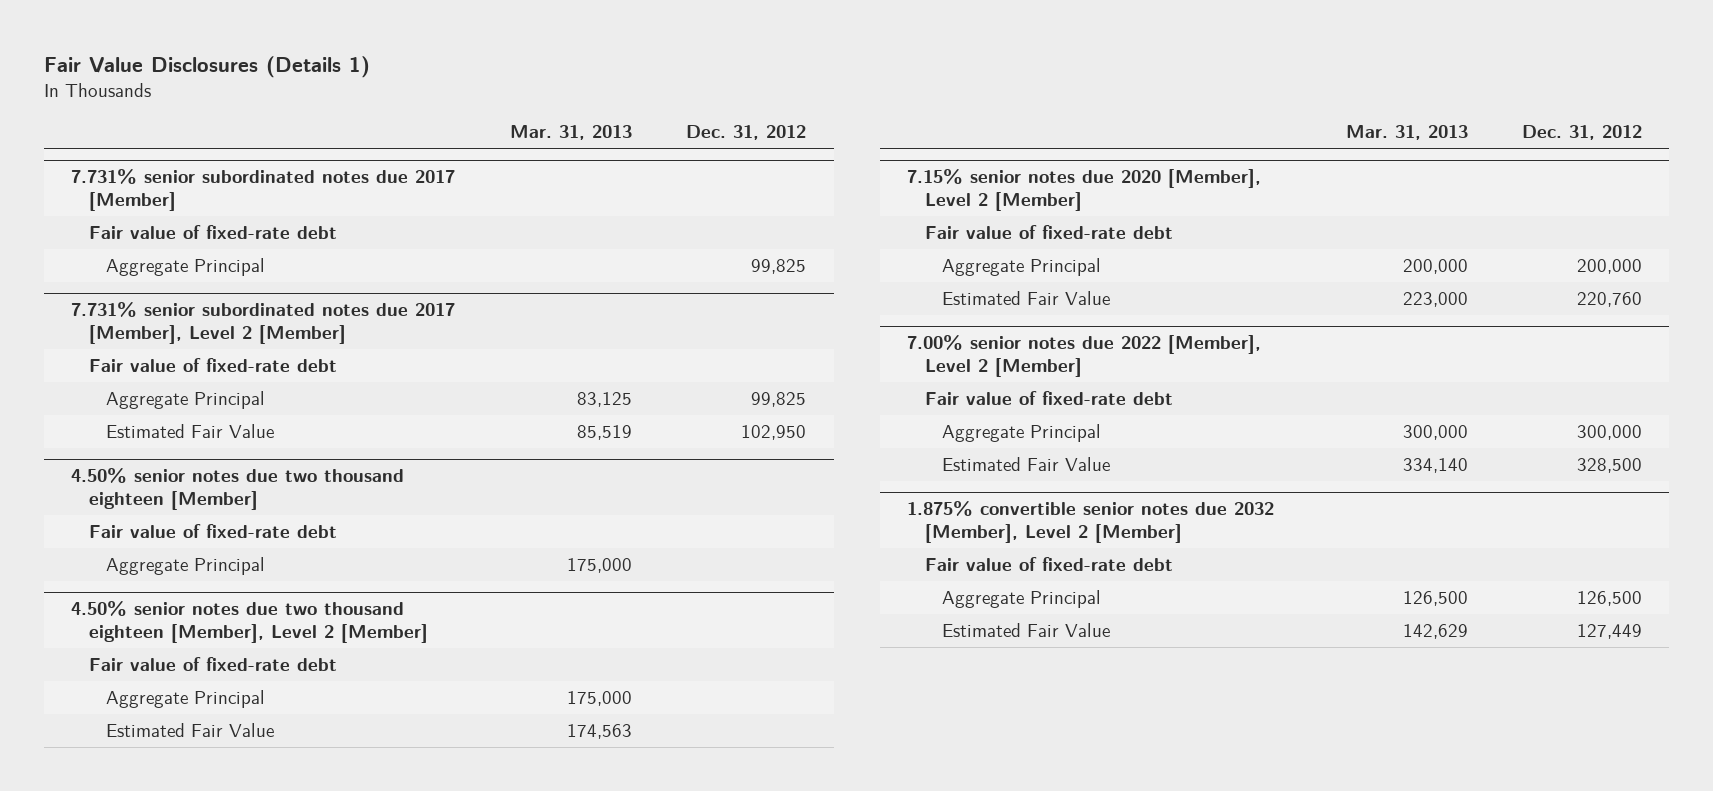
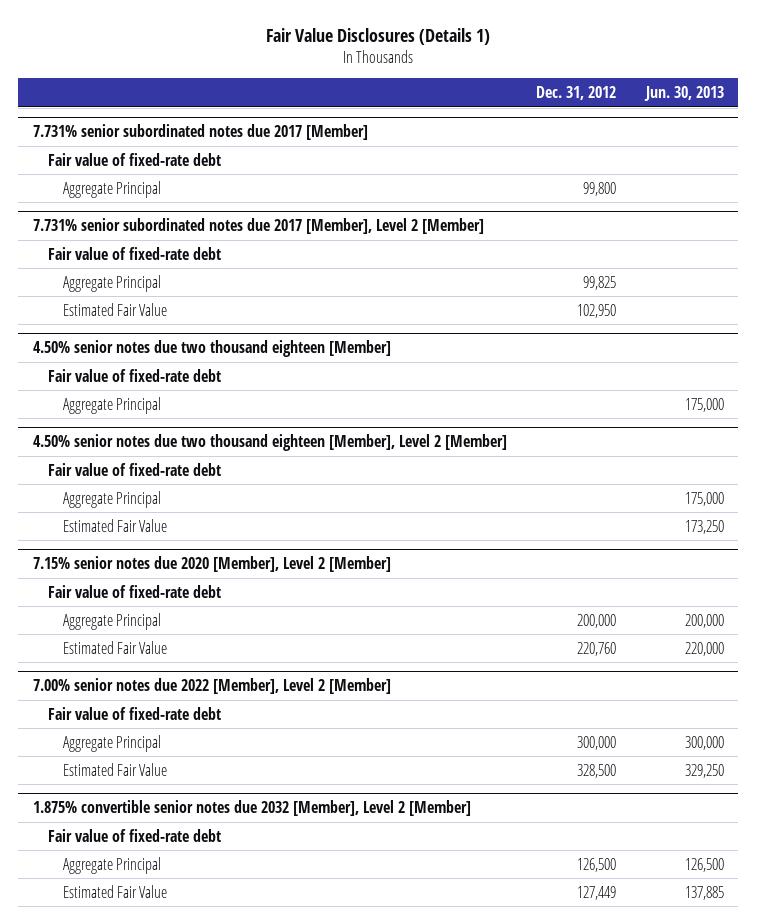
- | Mar. 31, 2013 | Dec. 31, 2012
+ | Dec. 31, 2012 | Jun. 30, 2013
@ 7.731% senior subordinated notes due 2017 [Member]
- Aggregate Principal | | 99,825
+ Aggregate Principal | 99,800 |

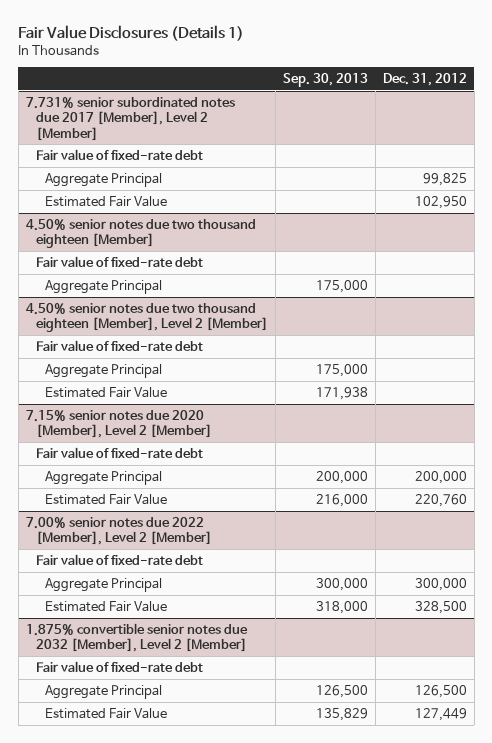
- | Dec. 31, 2012 | Jun. 30, 2013
+ | Sep. 30, 2013 | Dec. 31, 2012
- 7.731% senior subordinated notes due 2017 [Member]
- Fair value of fixed-rate debt
- Aggregate Principal | 99,800 |

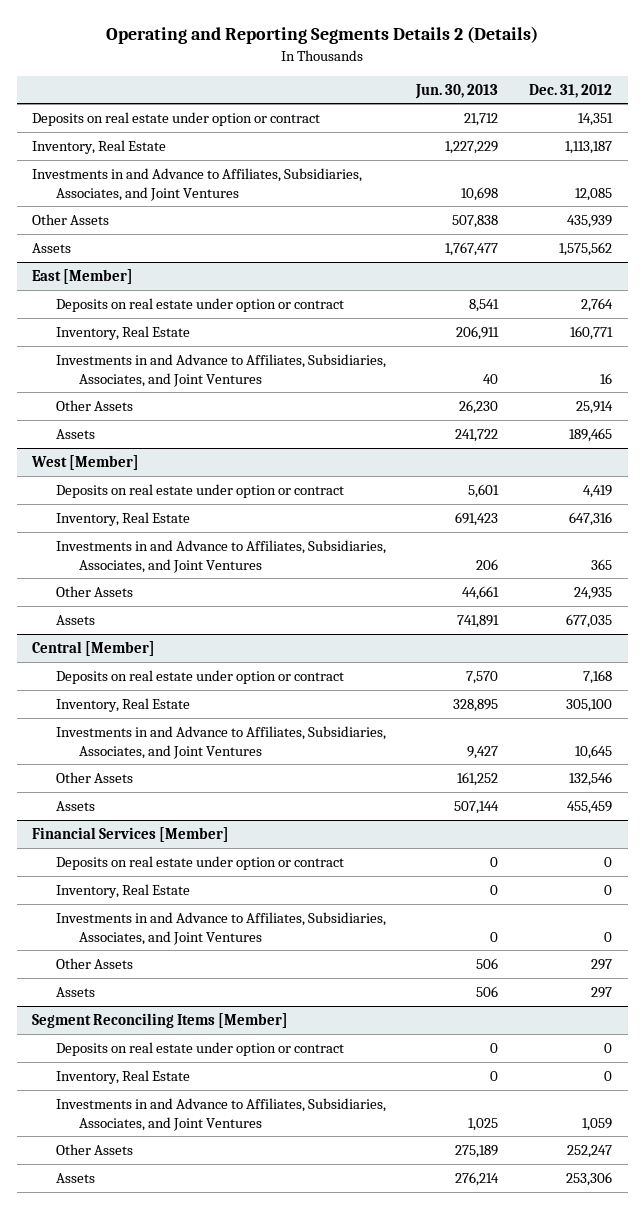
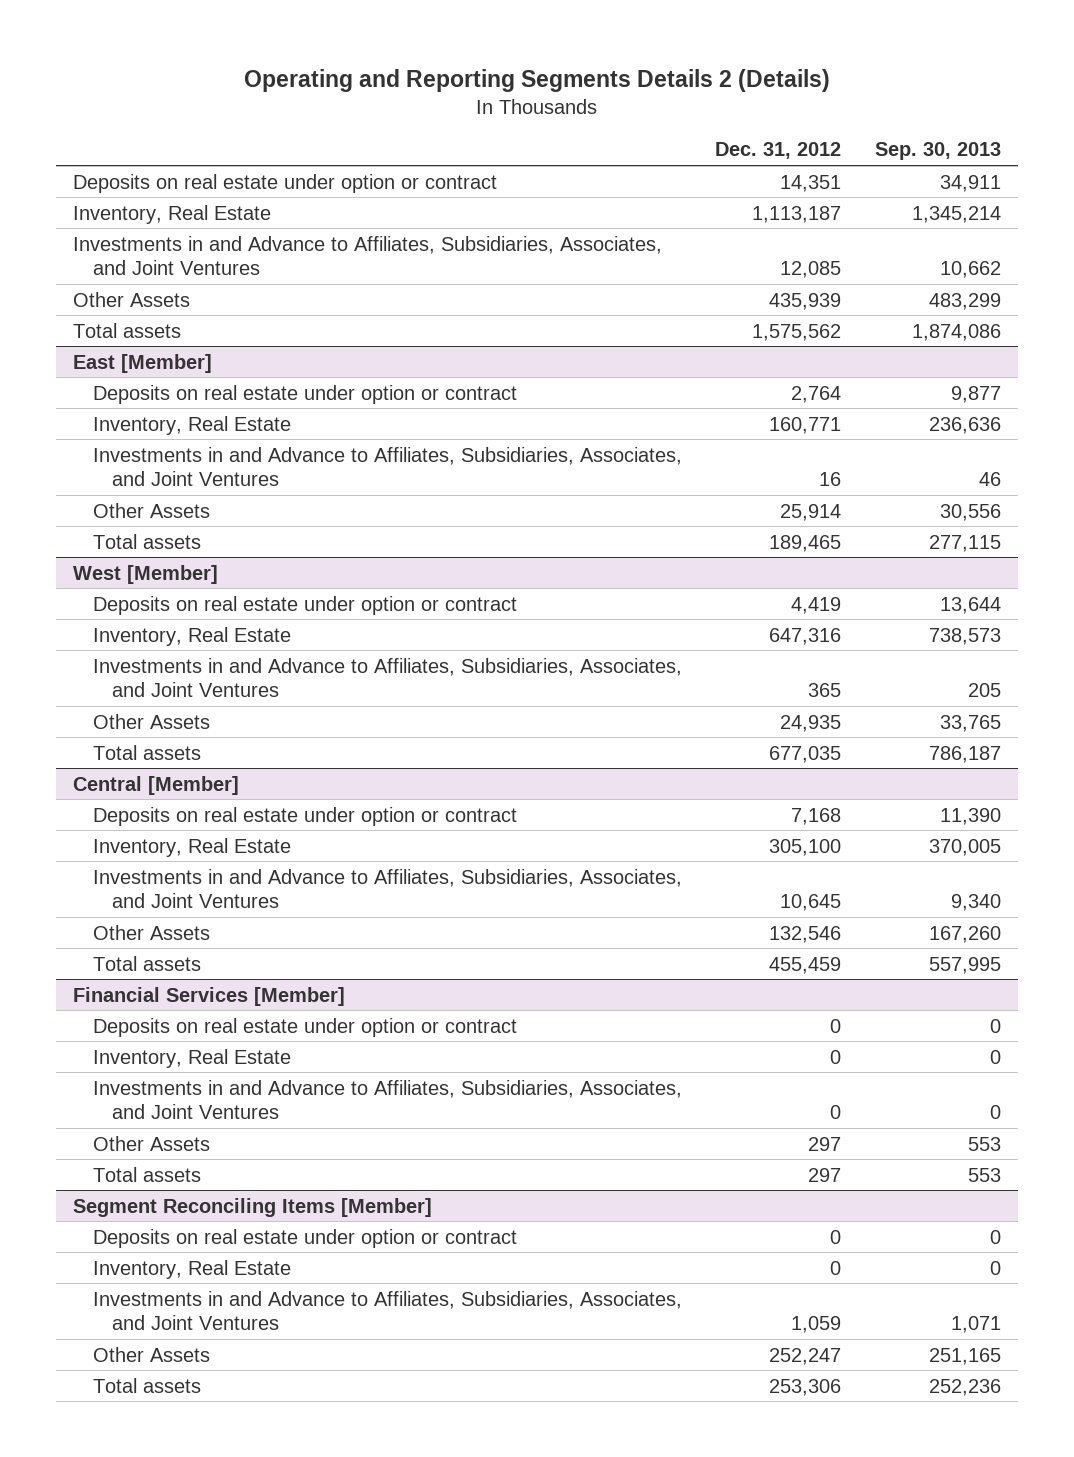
- | Jun. 30, 2013 | Dec. 31, 2012
+ | Dec. 31, 2012 | Sep. 30, 2013
- Assets | 1,767,477 | 1,575,562
+ Total assets | 1,575,562 | 1,874,086
@ East [Member]
- Assets | 241,722 | 189,465
+ Total assets | 189,465 | 277,115
@ West [Member]
- Assets | 741,891 | 677,035
+ Total assets | 677,035 | 786,187
@ Central [Member]
- Assets | 507,144 | 455,459
+ Total assets | 455,459 | 557,995
@ Financial Services [Member]
- Assets | 506 | 297
+ Total assets | 297 | 553
@ Segment Reconciling Items [Member]
- Assets | 276,214 | 253,306
+ Total assets | 253,306 | 252,236

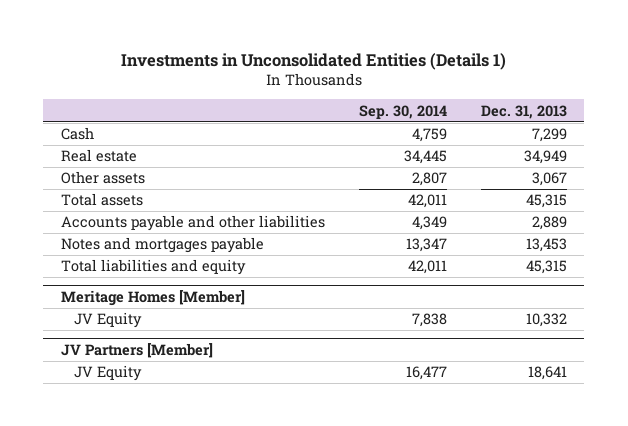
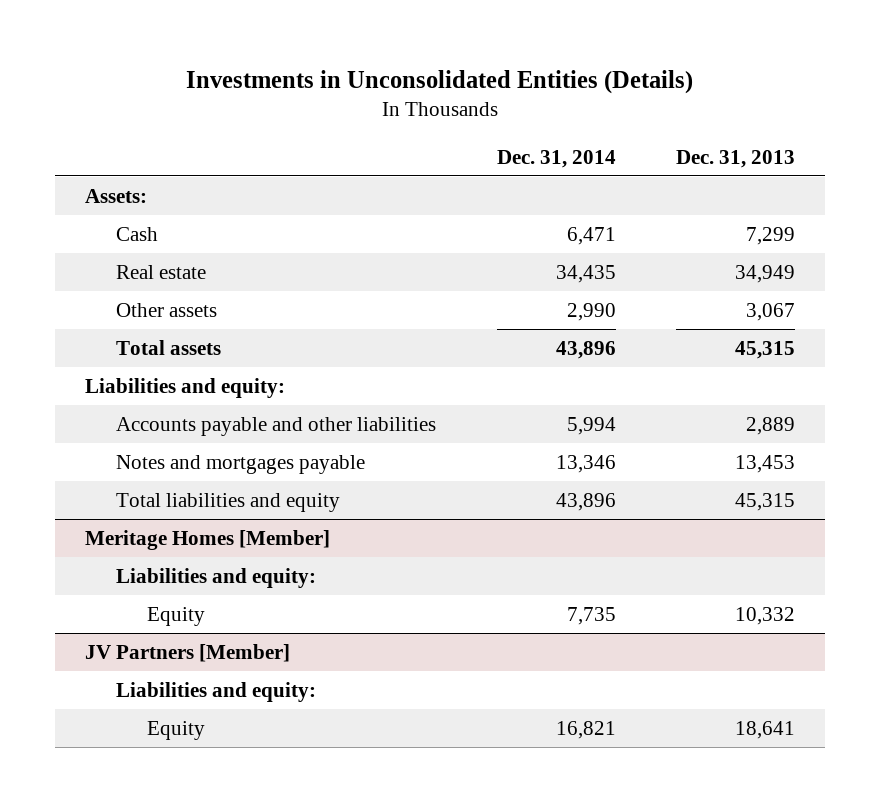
- Investments in Unconsolidated Entities (Details 1)
+ Investments in Unconsolidated Entities (Details)
- | Sep. 30, 2014 | Dec. 31, 2013
+ | Dec. 31, 2014 | Dec. 31, 2013
+ Assets:
+ Liabilities and equity:
@ Meritage Homes [Member]
- JV Equity | 7,838 | 10,332
+ Liabilities and equity:
+ Equity | 7,735 | 10,332
@ JV Partners [Member]
- JV Equity | 16,477 | 18,641
+ Liabilities and equity:
+ Equity | 16,821 | 18,641

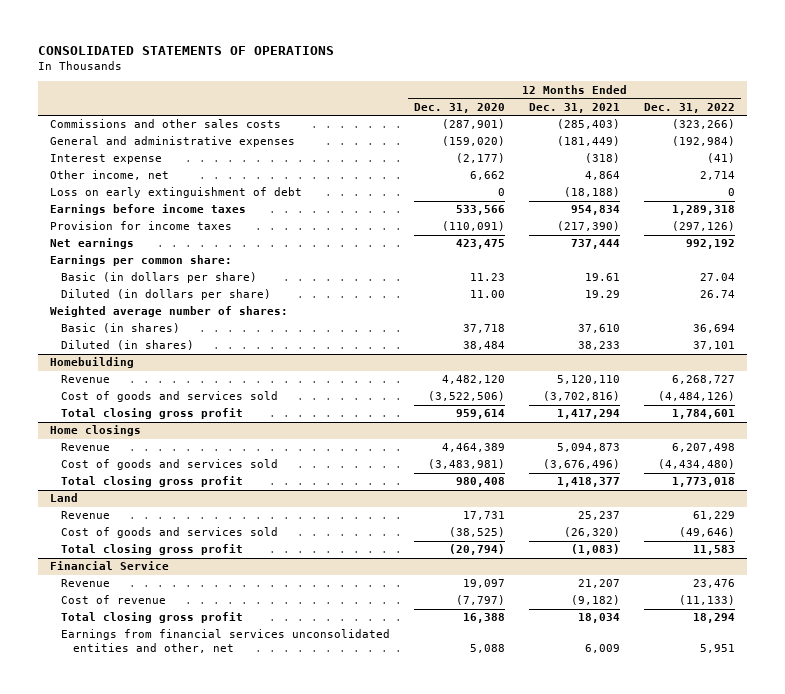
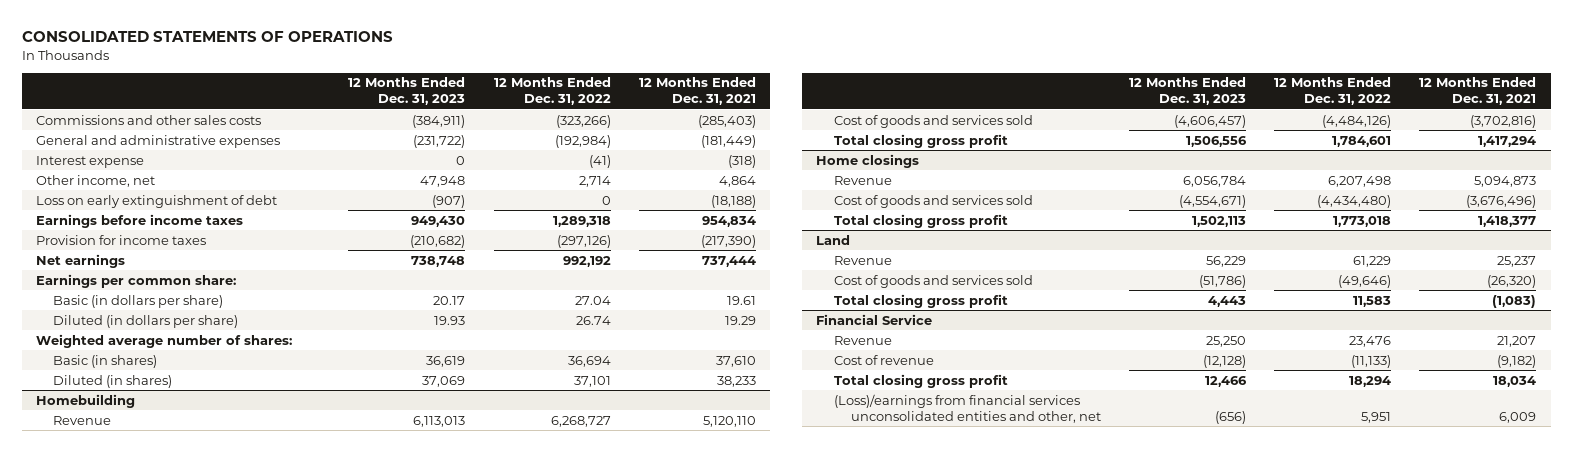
- | 12 Months Ended Dec. 31, 2020 | 12 Months Ended Dec. 31, 2021 | 12 Months Ended Dec. 31, 2022
+ | 12 Months Ended Dec. 31, 2023 | 12 Months Ended Dec. 31, 2022 | 12 Months Ended Dec. 31, 2021
@ Financial Service
- Earnings from financial services unconsolidated entities and other, net | 5,088 | 6,009 | 5,951
+ (Loss)/earnings from financial services unconsolidated entities and other, net | (656) | 5,951 | 6,009

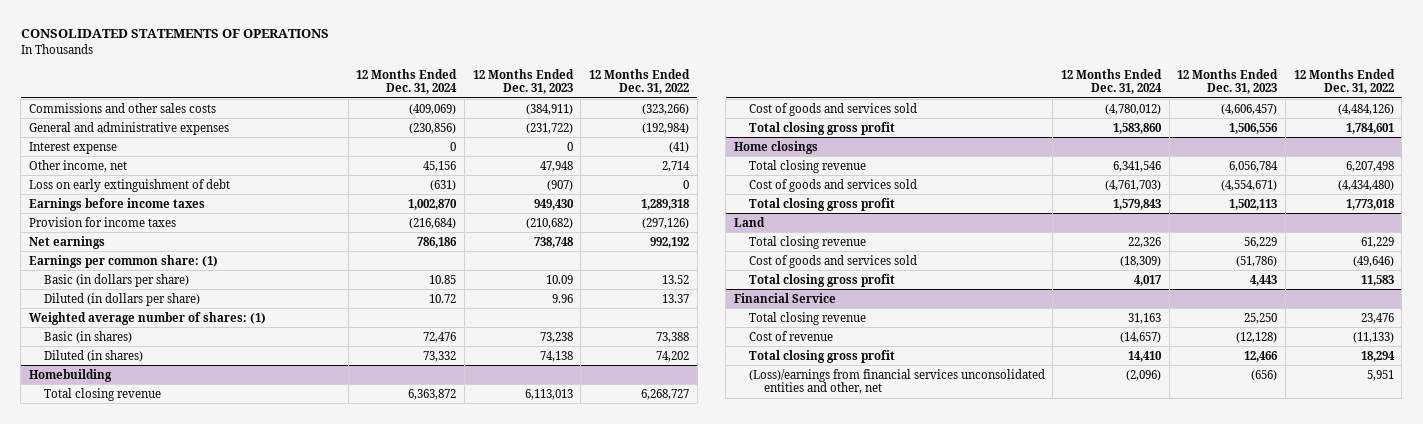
- | 12 Months Ended Dec. 31, 2023 | 12 Months Ended Dec. 31, 2022 | 12 Months Ended Dec. 31, 2021
+ | 12 Months Ended Dec. 31, 2024 | 12 Months Ended Dec. 31, 2023 | 12 Months Ended Dec. 31, 2022
- Earnings per common share:
- Basic (in dollars per share) | 20.17 | 27.04 | 19.61
- Diluted (in dollars per share) | 19.93 | 26.74 | 19.29
- Weighted average number of shares:
- Basic (in shares) | 36,619 | 36,694 | 37,610
- Diluted (in shares) | 37,069 | 37,101 | 38,233
+ Earnings per common share: (1)
+ Basic (in dollars per share) | 10.85 | 10.09 | 13.52
+ Diluted (in dollars per share) | 10.72 | 9.96 | 13.37
+ Weighted average number of shares: (1)
+ Basic (in shares) | 72,476 | 73,238 | 73,388
+ Diluted (in shares) | 73,332 | 74,138 | 74,202
@ Homebuilding
- Revenue | 6,113,013 | 6,268,727 | 5,120,110
+ Total closing revenue | 6,363,872 | 6,113,013 | 6,268,727
@ Home closings
- Revenue | 6,056,784 | 6,207,498 | 5,094,873
+ Total closing revenue | 6,341,546 | 6,056,784 | 6,207,498
@ Land
- Revenue | 56,229 | 61,229 | 25,237
+ Total closing revenue | 22,326 | 56,229 | 61,229
@ Financial Service
- Revenue | 25,250 | 23,476 | 21,207
+ Total closing revenue | 31,163 | 25,250 | 23,476

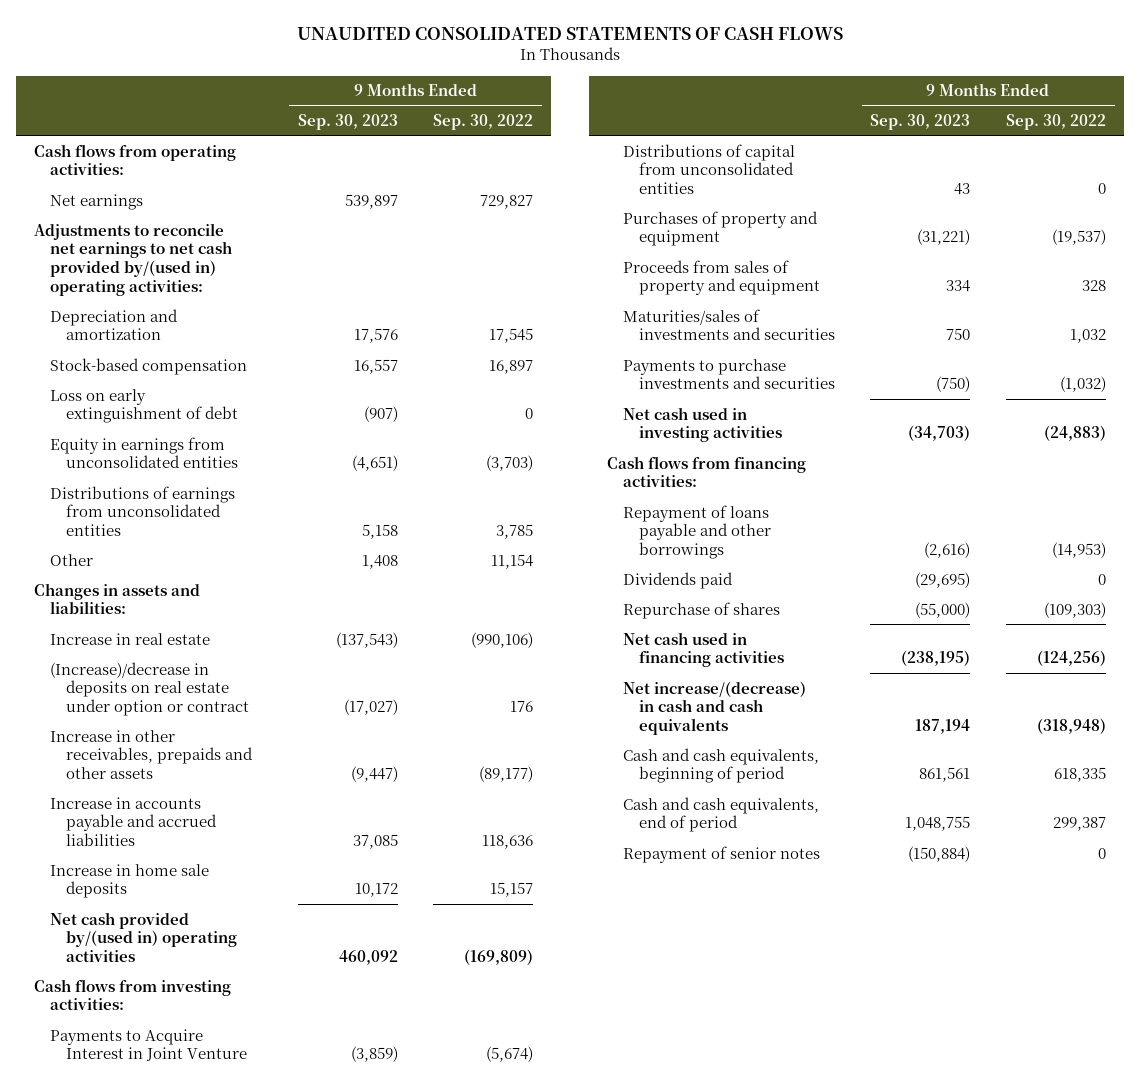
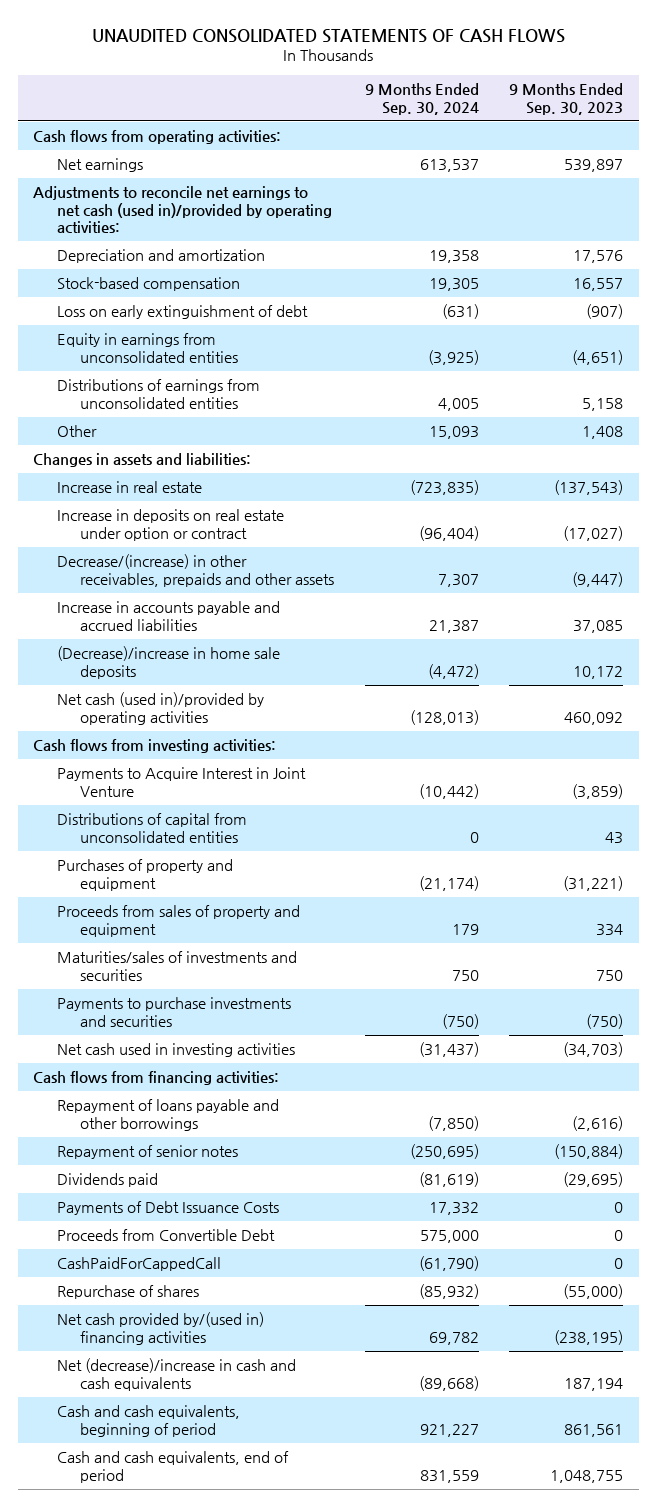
- | 9 Months Ended Sep. 30, 2023 | 9 Months Ended Sep. 30, 2022
+ | 9 Months Ended Sep. 30, 2024 | 9 Months Ended Sep. 30, 2023
- Adjustments to reconcile net earnings to net cash provided by/(used in) operating activities:
+ Adjustments to reconcile net earnings to net cash (used in)/provided by operating activities:
- (Increase)/decrease in deposits on real estate under option or contract | (17,027) | 176
- Increase in other receivables, prepaids and other assets | (9,447) | (89,177)
+ Increase in deposits on real estate under option or contract | (96,404) | (17,027)
+ Decrease/(increase) in other receivables, prepaids and other assets | 7,307 | (9,447)
- Increase in home sale deposits | 10,172 | 15,157
- Net cash provided by/(used in) operating activities | 460,092 | (169,809)
+ (Decrease)/increase in home sale deposits | (4,472) | 10,172
+ Net cash (used in)/provided by operating activities | (128,013) | 460,092
moved up: Repayment of senior notes | (250,695) | (150,884)
+ Payments of Debt Issuance Costs | 17,332 | 0
+ Proceeds from Convertible Debt | 575,000 | 0
+ CashPaidForCappedCall | (61,790) | 0
- Net cash used in financing activities | (238,195) | (124,256)
- Net increase/(decrease) in cash and cash equivalents | 187,194 | (318,948)
+ Net cash provided by/(used in) financing activities | 69,782 | (238,195)
+ Net (decrease)/increase in cash and cash equivalents | (89,668) | 187,194

